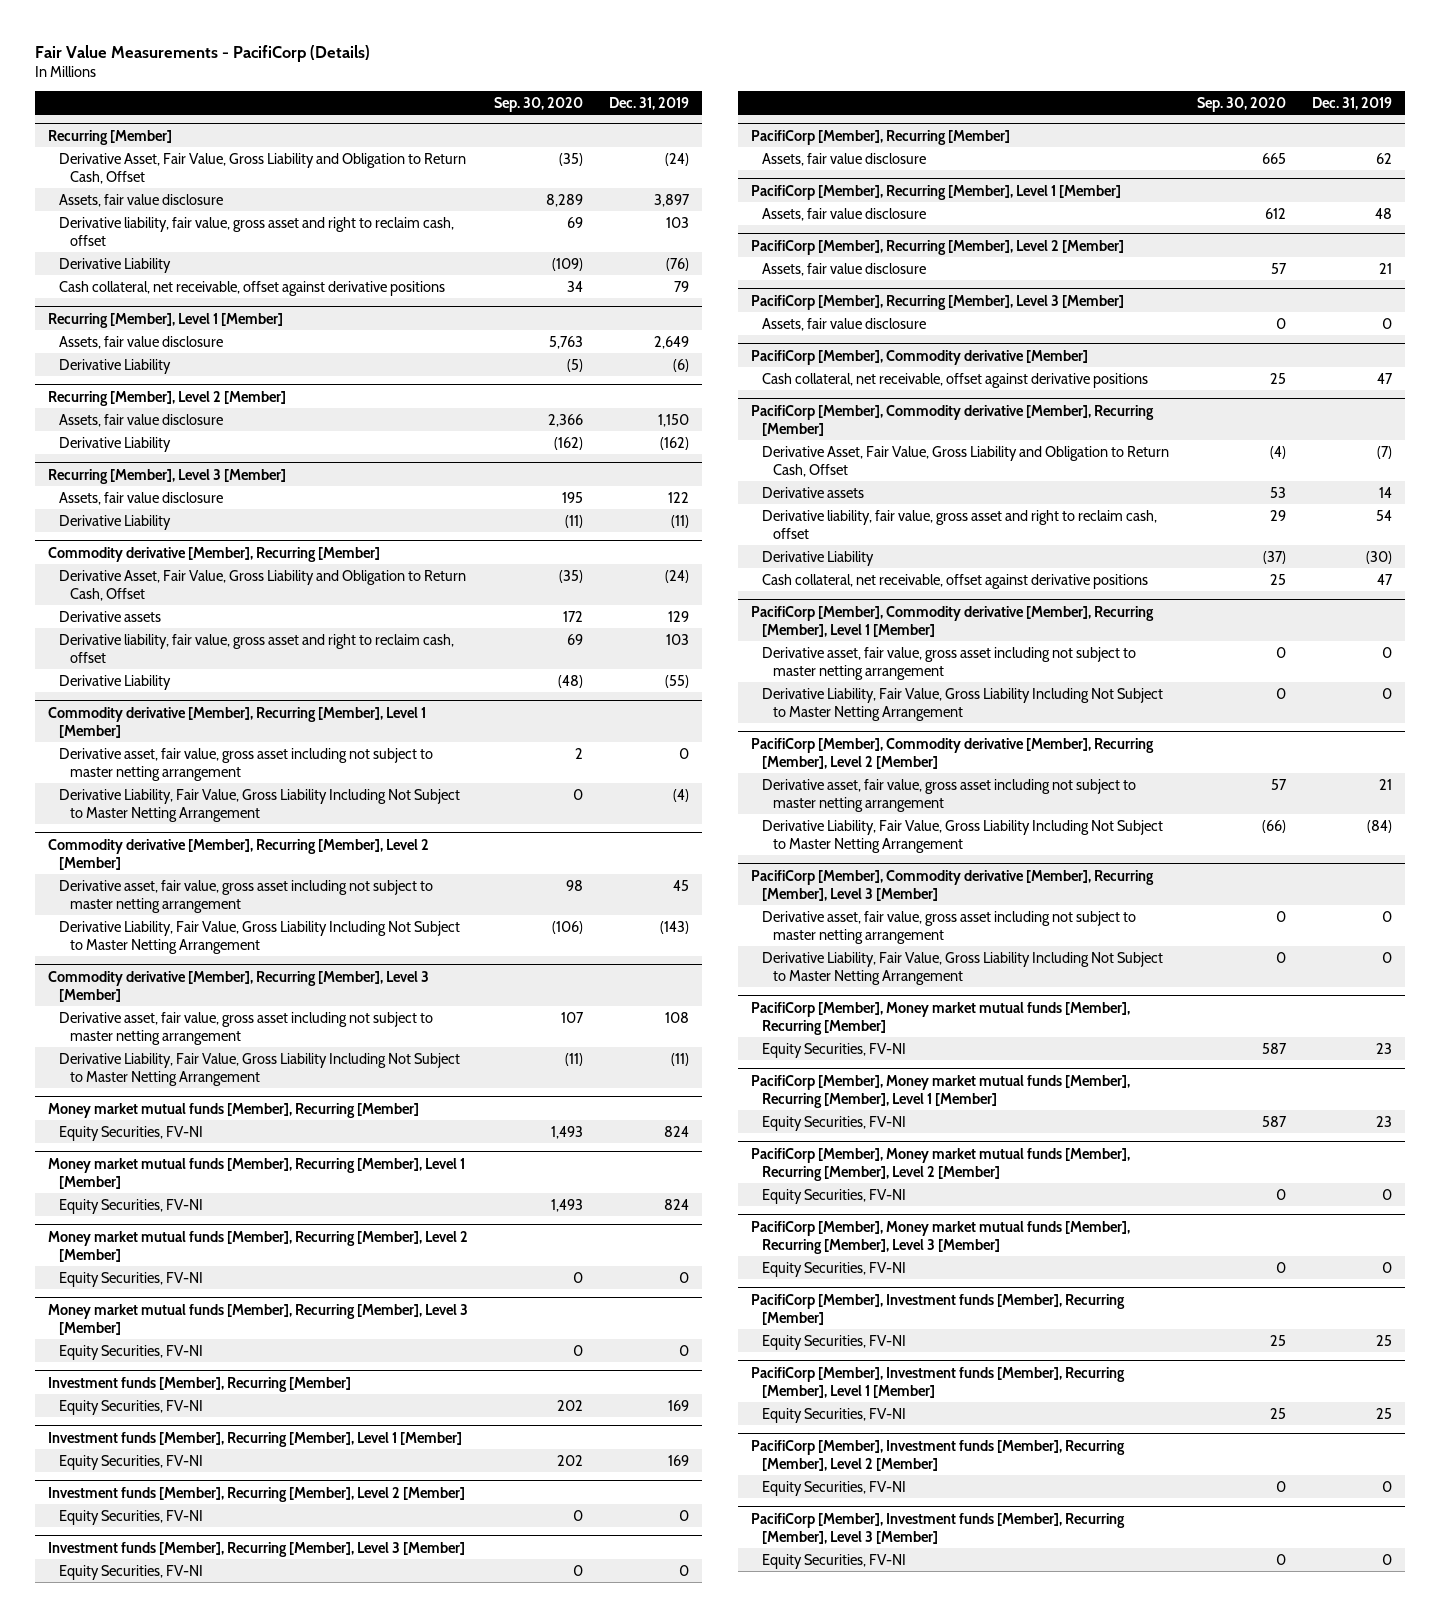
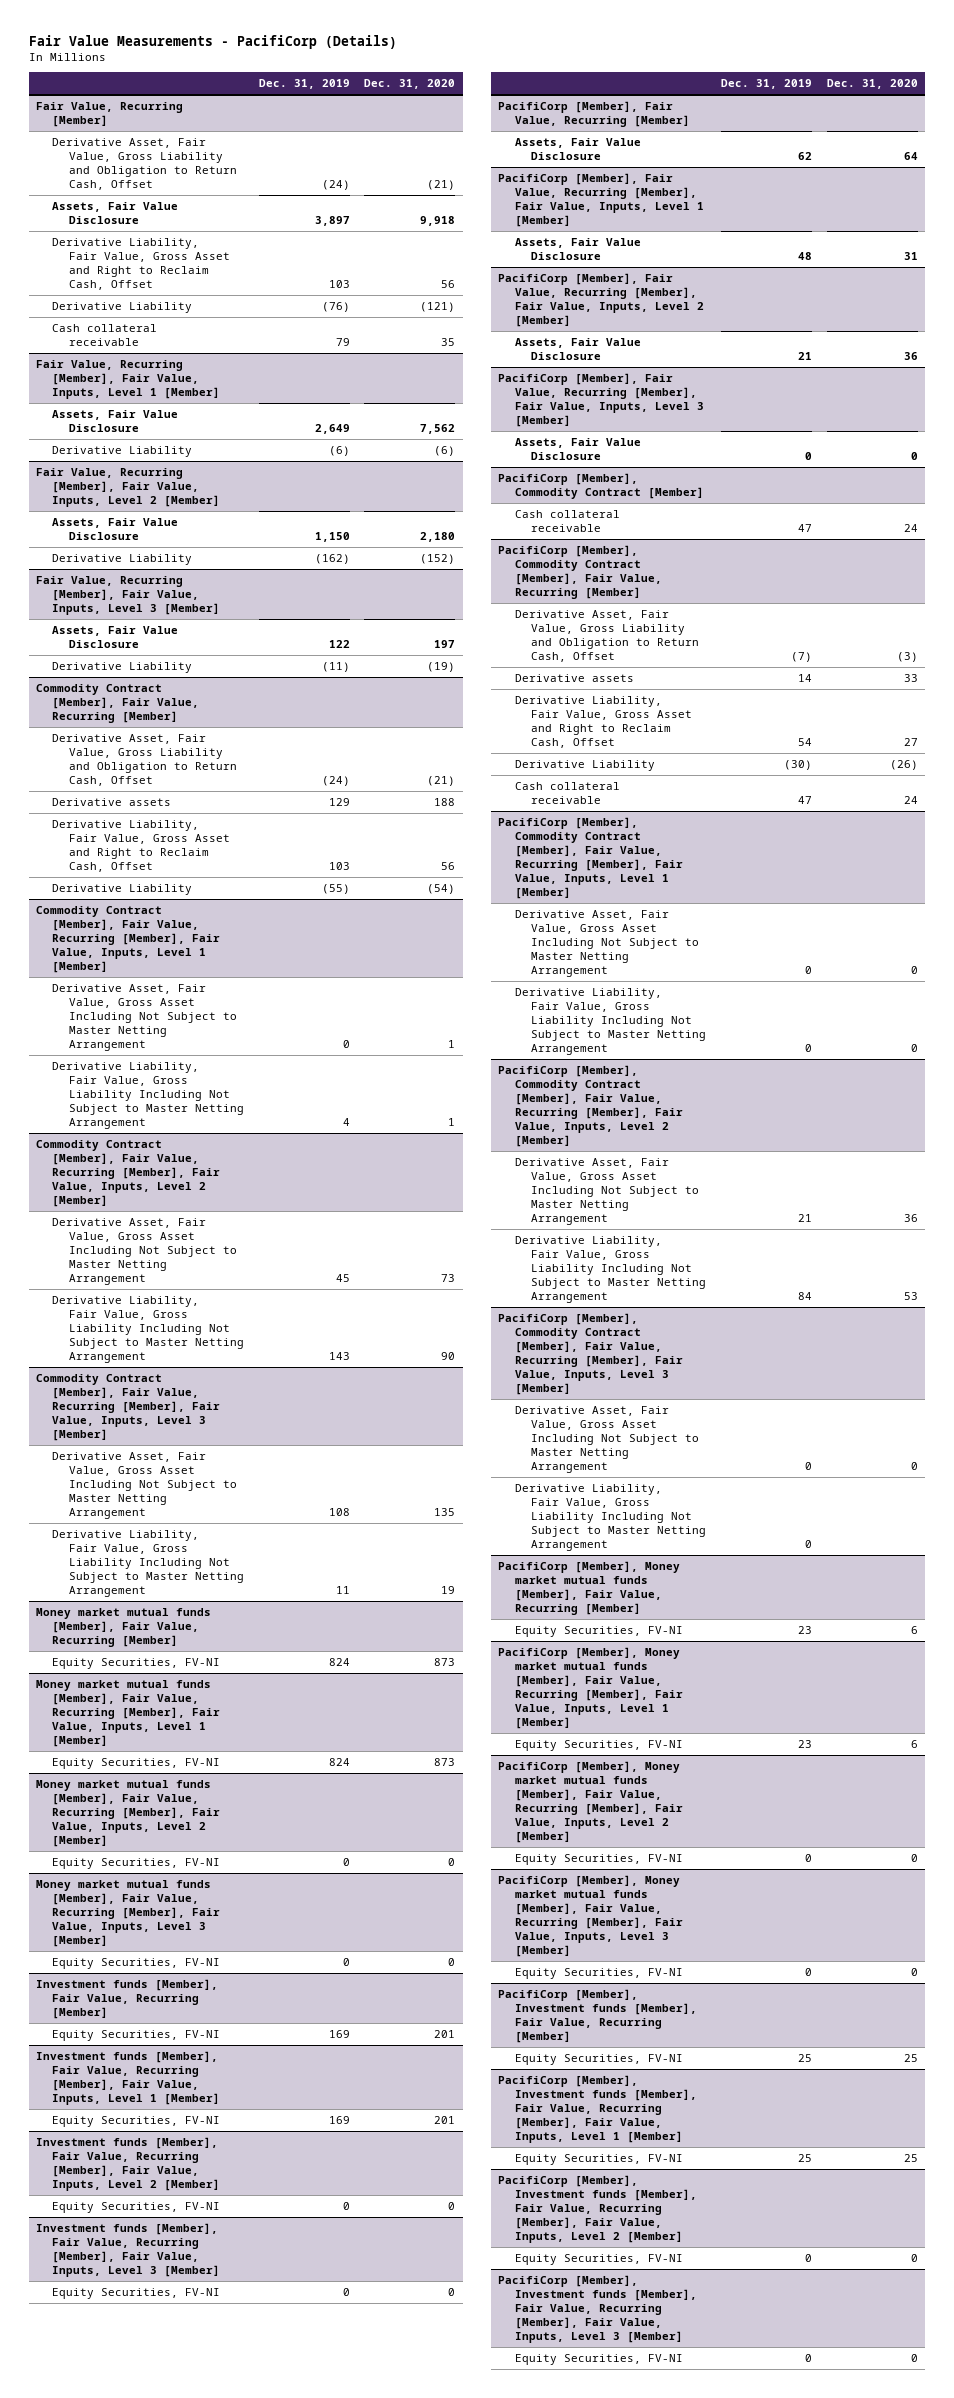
- | Sep. 30, 2020 | Dec. 31, 2019
+ | Dec. 31, 2019 | Dec. 31, 2020
- Recurring [Member]
+ Fair Value, Recurring [Member]
- Assets, fair value disclosure | 8,289 | 3,897
- Derivative liability, fair value, gross asset and right to reclaim cash, offset | 69 | 103
+ Assets, Fair Value Disclosure | 3,897 | 9,918
+ Derivative Liability, Fair Value, Gross Asset and Right to Reclaim Cash, Offset | 103 | 56
- Cash collateral, net receivable, offset against derivative positions | 34 | 79
- Recurring [Member], Level 1 [Member]
- Assets, fair value disclosure | 5,763 | 2,649
+ Cash collateral receivable | 79 | 35
+ Fair Value, Recurring [Member], Fair Value, Inputs, Level 1 [Member]
+ Assets, Fair Value Disclosure | 2,649 | 7,562
- Recurring [Member], Level 2 [Member]
- Assets, fair value disclosure | 2,366 | 1,150
+ Fair Value, Recurring [Member], Fair Value, Inputs, Level 2 [Member]
+ Assets, Fair Value Disclosure | 1,150 | 2,180
- Recurring [Member], Level 3 [Member]
- Assets, fair value disclosure | 195 | 122
+ Fair Value, Recurring [Member], Fair Value, Inputs, Level 3 [Member]
+ Assets, Fair Value Disclosure | 122 | 197
- Commodity derivative [Member], Recurring [Member]
+ Commodity Contract [Member], Fair Value, Recurring [Member]
- Derivative liability, fair value, gross asset and right to reclaim cash, offset | 69 | 103
+ Derivative Liability, Fair Value, Gross Asset and Right to Reclaim Cash, Offset | 103 | 56
- Commodity derivative [Member], Recurring [Member], Level 1 [Member]
- Derivative asset, fair value, gross asset including not subject to master netting arrangement | 2 | 0
- Derivative Liability, Fair Value, Gross Liability Including Not Subject to Master Netting Arrangement | 0 | (4)
- Commodity derivative [Member], Recurring [Member], Level 2 [Member]
- Derivative asset, fair value, gross asset including not subject to master netting arrangement | 98 | 45
- Derivative Liability, Fair Value, Gross Liability Including Not Subject to Master Netting Arrangement | (106) | (143)
- Commodity derivative [Member], Recurring [Member], Level 3 [Member]
- Derivative asset, fair value, gross asset including not subject to master netting arrangement | 107 | 108
- Derivative Liability, Fair Value, Gross Liability Including Not Subject to Master Netting Arrangement | (11) | (11)
- Money market mutual funds [Member], Recurring [Member]
+ Commodity Contract [Member], Fair Value, Recurring [Member], Fair Value, Inputs, Level 1 [Member]
+ Derivative Asset, Fair Value, Gross Asset Including Not Subject to Master Netting Arrangement | 0 | 1
+ Derivative Liability, Fair Value, Gross Liability Including Not Subject to Master Netting Arrangement | 4 | 1
+ Commodity Contract [Member], Fair Value, Recurring [Member], Fair Value, Inputs, Level 2 [Member]
+ Derivative Asset, Fair Value, Gross Asset Including Not Subject to Master Netting Arrangement | 45 | 73
+ Derivative Liability, Fair Value, Gross Liability Including Not Subject to Master Netting Arrangement | 143 | 90
+ Commodity Contract [Member], Fair Value, Recurring [Member], Fair Value, Inputs, Level 3 [Member]
+ Derivative Asset, Fair Value, Gross Asset Including Not Subject to Master Netting Arrangement | 108 | 135
+ Derivative Liability, Fair Value, Gross Liability Including Not Subject to Master Netting Arrangement | 11 | 19
+ Money market mutual funds [Member], Fair Value, Recurring [Member]
- Money market mutual funds [Member], Recurring [Member], Level 1 [Member]
+ Money market mutual funds [Member], Fair Value, Recurring [Member], Fair Value, Inputs, Level 1 [Member]
- Money market mutual funds [Member], Recurring [Member], Level 2 [Member]
+ Money market mutual funds [Member], Fair Value, Recurring [Member], Fair Value, Inputs, Level 2 [Member]
- Money market mutual funds [Member], Recurring [Member], Level 3 [Member]
+ Money market mutual funds [Member], Fair Value, Recurring [Member], Fair Value, Inputs, Level 3 [Member]
- Investment funds [Member], Recurring [Member]
+ Investment funds [Member], Fair Value, Recurring [Member]
- Investment funds [Member], Recurring [Member], Level 1 [Member]
+ Investment funds [Member], Fair Value, Recurring [Member], Fair Value, Inputs, Level 1 [Member]
- Investment funds [Member], Recurring [Member], Level 2 [Member]
+ Investment funds [Member], Fair Value, Recurring [Member], Fair Value, Inputs, Level 2 [Member]
- Investment funds [Member], Recurring [Member], Level 3 [Member]
+ Investment funds [Member], Fair Value, Recurring [Member], Fair Value, Inputs, Level 3 [Member]
- PacifiCorp [Member], Recurring [Member]
- Assets, fair value disclosure | 665 | 62
- PacifiCorp [Member], Recurring [Member], Level 1 [Member]
- Assets, fair value disclosure | 612 | 48
- PacifiCorp [Member], Recurring [Member], Level 2 [Member]
- Assets, fair value disclosure | 57 | 21
- PacifiCorp [Member], Recurring [Member], Level 3 [Member]
- Assets, fair value disclosure | 0 | 0
- PacifiCorp [Member], Commodity derivative [Member]
- Cash collateral, net receivable, offset against derivative positions | 25 | 47
- PacifiCorp [Member], Commodity derivative [Member], Recurring [Member]
+ PacifiCorp [Member], Fair Value, Recurring [Member]
+ Assets, Fair Value Disclosure | 62 | 64
+ PacifiCorp [Member], Fair Value, Recurring [Member], Fair Value, Inputs, Level 1 [Member]
+ Assets, Fair Value Disclosure | 48 | 31
+ PacifiCorp [Member], Fair Value, Recurring [Member], Fair Value, Inputs, Level 2 [Member]
+ Assets, Fair Value Disclosure | 21 | 36
+ PacifiCorp [Member], Fair Value, Recurring [Member], Fair Value, Inputs, Level 3 [Member]
+ Assets, Fair Value Disclosure | 0 | 0
+ PacifiCorp [Member], Commodity Contract [Member]
+ Cash collateral receivable | 47 | 24
+ PacifiCorp [Member], Commodity Contract [Member], Fair Value, Recurring [Member]
- Derivative liability, fair value, gross asset and right to reclaim cash, offset | 29 | 54
+ Derivative Liability, Fair Value, Gross Asset and Right to Reclaim Cash, Offset | 54 | 27
- Cash collateral, net receivable, offset against derivative positions | 25 | 47
- PacifiCorp [Member], Commodity derivative [Member], Recurring [Member], Level 1 [Member]
- Derivative asset, fair value, gross asset including not subject to master netting arrangement | 0 | 0
+ Cash collateral receivable | 47 | 24
+ PacifiCorp [Member], Commodity Contract [Member], Fair Value, Recurring [Member], Fair Value, Inputs, Level 1 [Member]
+ Derivative Asset, Fair Value, Gross Asset Including Not Subject to Master Netting Arrangement | 0 | 0
- PacifiCorp [Member], Commodity derivative [Member], Recurring [Member], Level 2 [Member]
- Derivative asset, fair value, gross asset including not subject to master netting arrangement | 57 | 21
- Derivative Liability, Fair Value, Gross Liability Including Not Subject to Master Netting Arrangement | (66) | (84)
- PacifiCorp [Member], Commodity derivative [Member], Recurring [Member], Level 3 [Member]
- Derivative asset, fair value, gross asset including not subject to master netting arrangement | 0 | 0
+ PacifiCorp [Member], Commodity Contract [Member], Fair Value, Recurring [Member], Fair Value, Inputs, Level 2 [Member]
+ Derivative Asset, Fair Value, Gross Asset Including Not Subject to Master Netting Arrangement | 21 | 36
+ Derivative Liability, Fair Value, Gross Liability Including Not Subject to Master Netting Arrangement | 84 | 53
+ PacifiCorp [Member], Commodity Contract [Member], Fair Value, Recurring [Member], Fair Value, Inputs, Level 3 [Member]
+ Derivative Asset, Fair Value, Gross Asset Including Not Subject to Master Netting Arrangement | 0 | 0
- PacifiCorp [Member], Money market mutual funds [Member], Recurring [Member]
+ PacifiCorp [Member], Money market mutual funds [Member], Fair Value, Recurring [Member]
- PacifiCorp [Member], Money market mutual funds [Member], Recurring [Member], Level 1 [Member]
+ PacifiCorp [Member], Money market mutual funds [Member], Fair Value, Recurring [Member], Fair Value, Inputs, Level 1 [Member]
- PacifiCorp [Member], Money market mutual funds [Member], Recurring [Member], Level 2 [Member]
+ PacifiCorp [Member], Money market mutual funds [Member], Fair Value, Recurring [Member], Fair Value, Inputs, Level 2 [Member]
- PacifiCorp [Member], Money market mutual funds [Member], Recurring [Member], Level 3 [Member]
+ PacifiCorp [Member], Money market mutual funds [Member], Fair Value, Recurring [Member], Fair Value, Inputs, Level 3 [Member]
- PacifiCorp [Member], Investment funds [Member], Recurring [Member]
+ PacifiCorp [Member], Investment funds [Member], Fair Value, Recurring [Member]
- PacifiCorp [Member], Investment funds [Member], Recurring [Member], Level 1 [Member]
+ PacifiCorp [Member], Investment funds [Member], Fair Value, Recurring [Member], Fair Value, Inputs, Level 1 [Member]
- PacifiCorp [Member], Investment funds [Member], Recurring [Member], Level 2 [Member]
+ PacifiCorp [Member], Investment funds [Member], Fair Value, Recurring [Member], Fair Value, Inputs, Level 2 [Member]
- PacifiCorp [Member], Investment funds [Member], Recurring [Member], Level 3 [Member]
+ PacifiCorp [Member], Investment funds [Member], Fair Value, Recurring [Member], Fair Value, Inputs, Level 3 [Member]

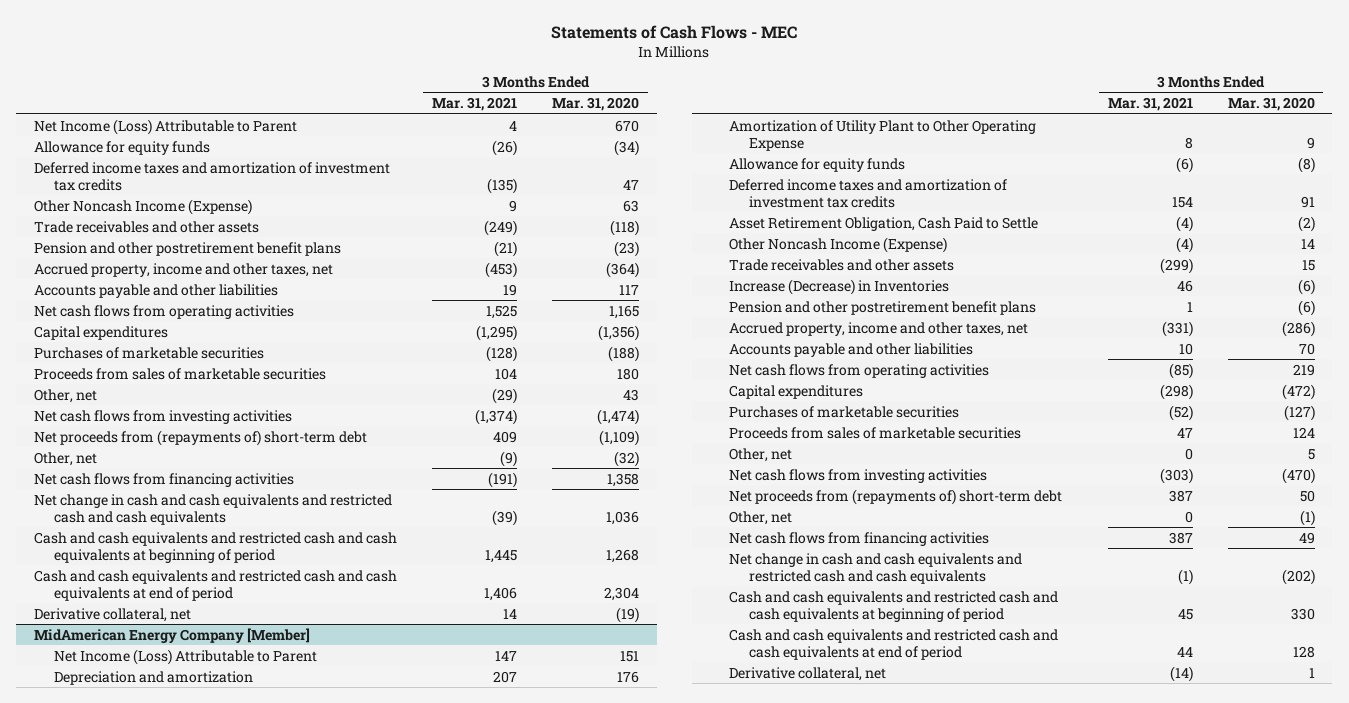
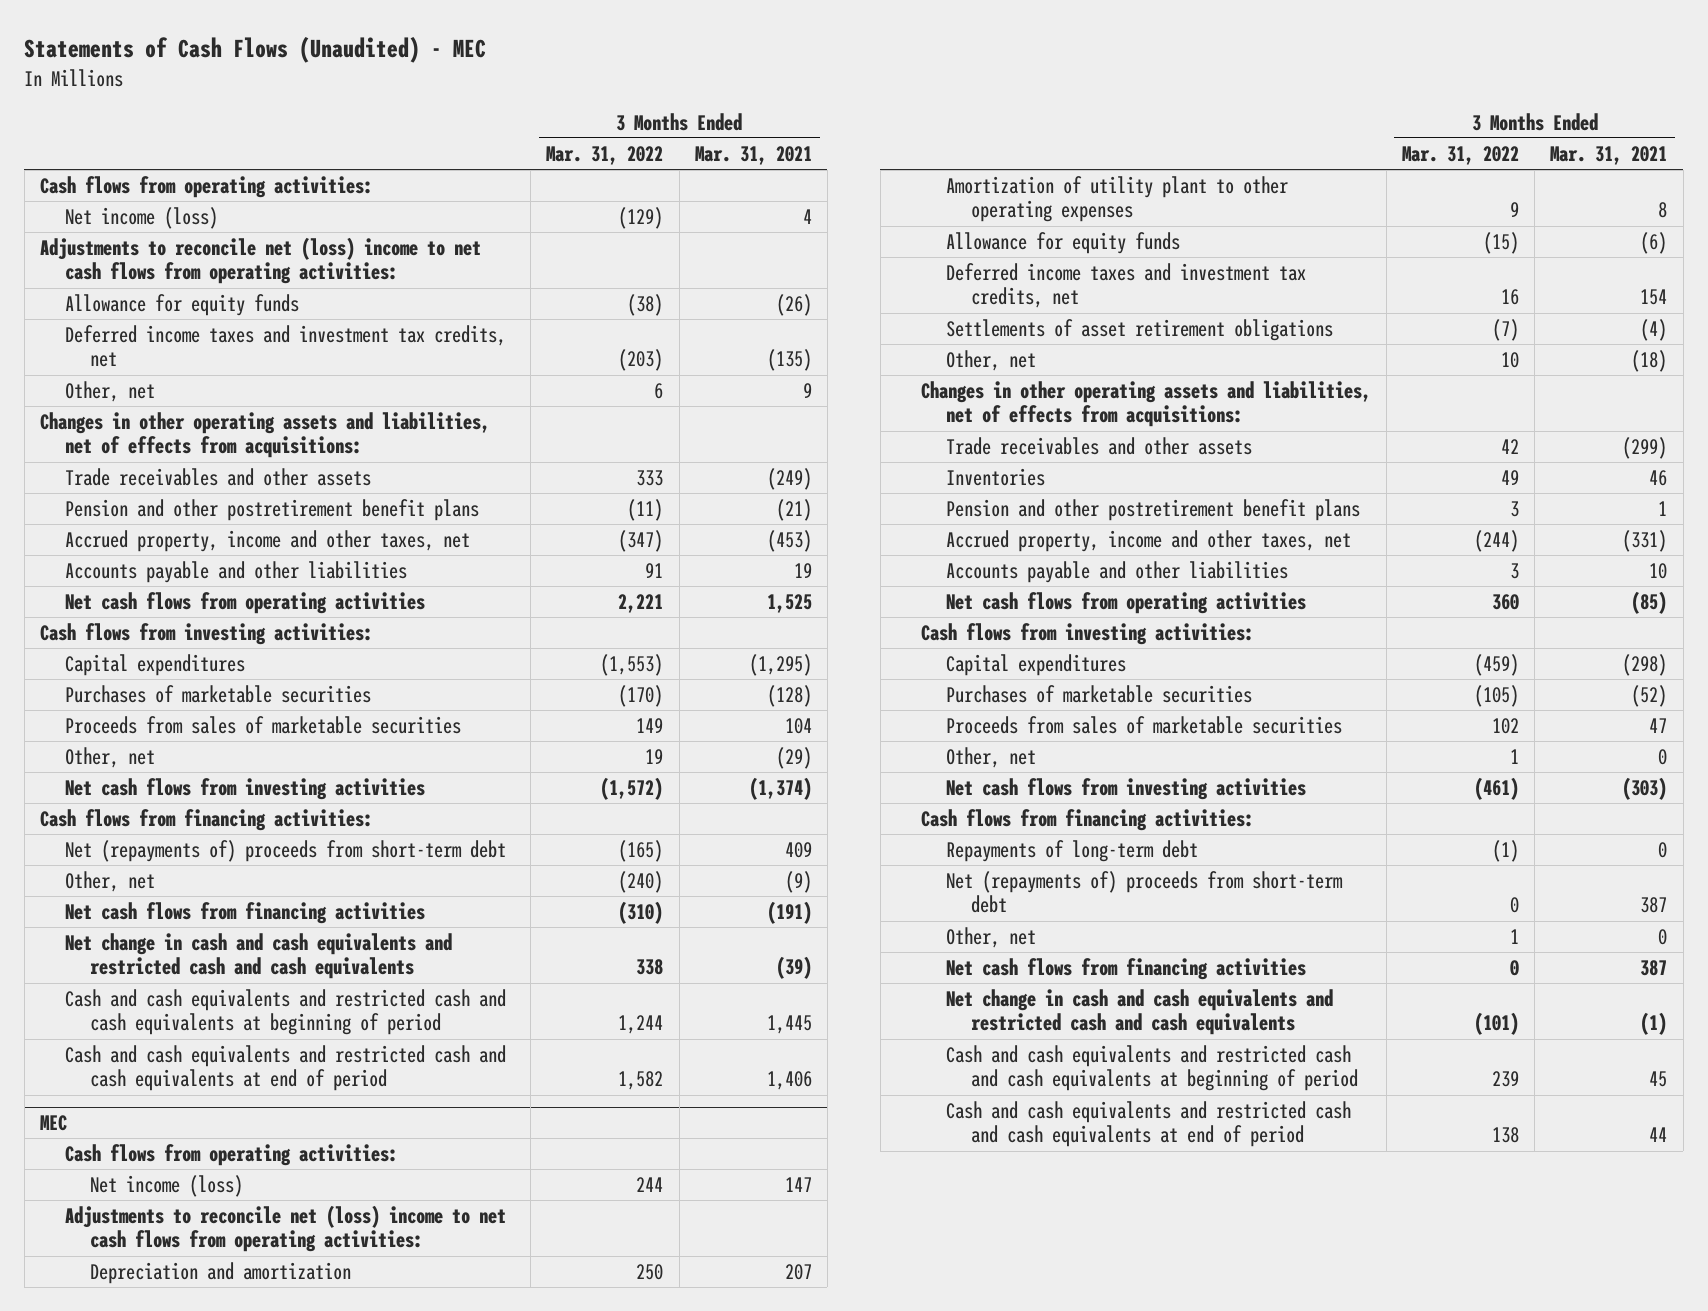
- Statements of Cash Flows - MEC
+ Statements of Cash Flows (Unaudited) - MEC
- | 3 Months Ended Mar. 31, 2021 | 3 Months Ended Mar. 31, 2020
+ | 3 Months Ended Mar. 31, 2022 | 3 Months Ended Mar. 31, 2021
- Net Income (Loss) Attributable to Parent | 4 | 670
+ Cash flows from operating activities:
+ Net income (loss) | (129) | 4
+ Adjustments to reconcile net (loss) income to net cash flows from operating activities:
- Deferred income taxes and amortization of investment tax credits | (135) | 47
- Other Noncash Income (Expense) | 9 | 63
+ Deferred income taxes and investment tax credits, net | (203) | (135)
+ Other, net | 6 | 9
+ Changes in other operating assets and liabilities, net of effects from acquisitions:
+ Cash flows from investing activities:
- Net proceeds from (repayments of) short-term debt | 409 | (1,109)
+ Cash flows from financing activities:
+ Net (repayments of) proceeds from short-term debt | (165) | 409
- Derivative collateral, net | 14 | (19)
- MidAmerican Energy Company [Member]
- Net Income (Loss) Attributable to Parent | 147 | 151
+ MEC
+ Cash flows from operating activities:
+ Net income (loss) | 244 | 147
+ Adjustments to reconcile net (loss) income to net cash flows from operating activities:
- Amortization of Utility Plant to Other Operating Expense | 8 | 9
+ Amortization of utility plant to other operating expenses | 9 | 8
- Deferred income taxes and amortization of investment tax credits | 154 | 91
- Asset Retirement Obligation, Cash Paid to Settle | (4) | (2)
- Other Noncash Income (Expense) | (4) | 14
+ Deferred income taxes and investment tax credits, net | 16 | 154
+ Settlements of asset retirement obligations | (7) | (4)
+ Other, net | 10 | (18)
+ Changes in other operating assets and liabilities, net of effects from acquisitions:
- Increase (Decrease) in Inventories | 46 | (6)
+ Inventories | 49 | 46
+ Cash flows from investing activities:
- Net proceeds from (repayments of) short-term debt | 387 | 50
+ Cash flows from financing activities:
+ Repayments of long-term debt | (1) | 0
+ Net (repayments of) proceeds from short-term debt | 0 | 387
- Derivative collateral, net | (14) | 1

